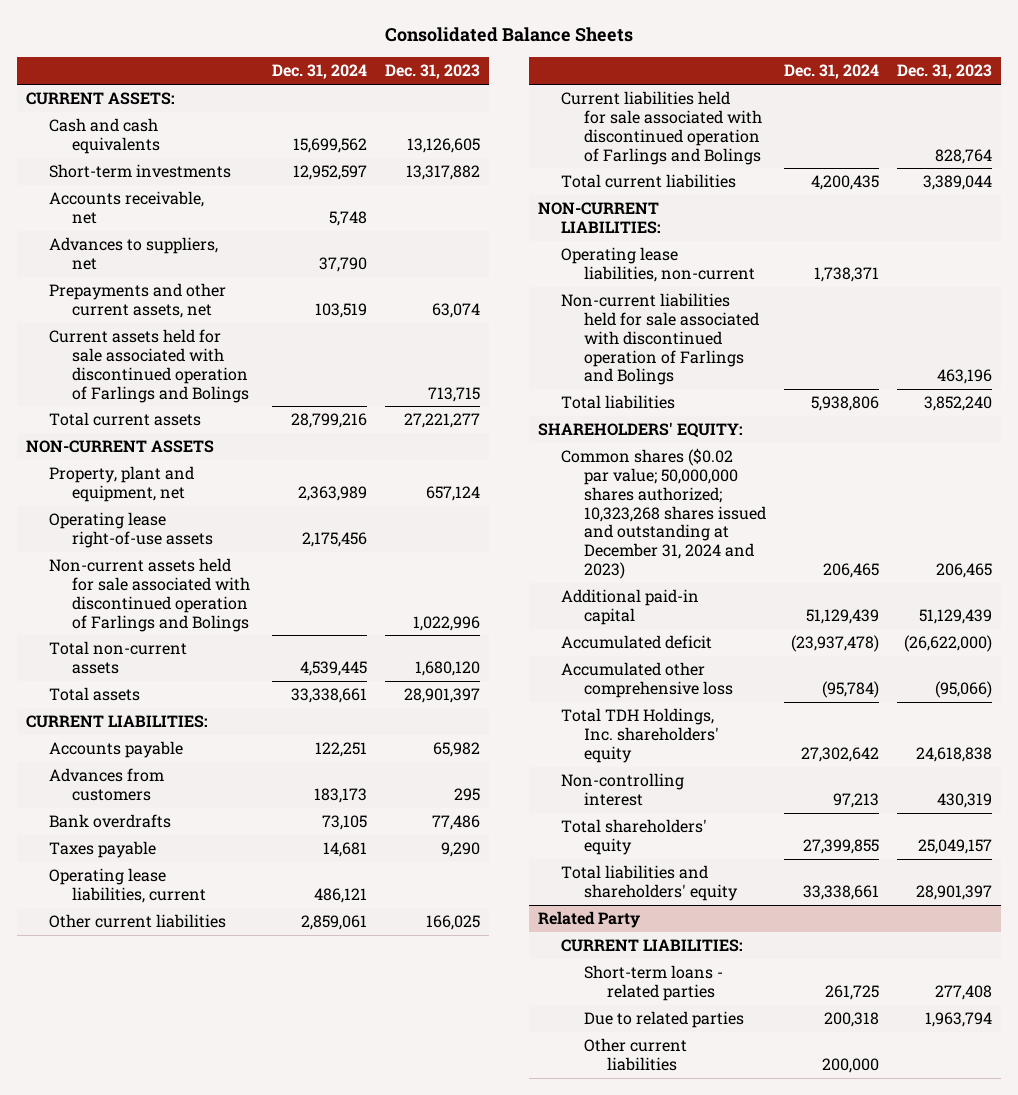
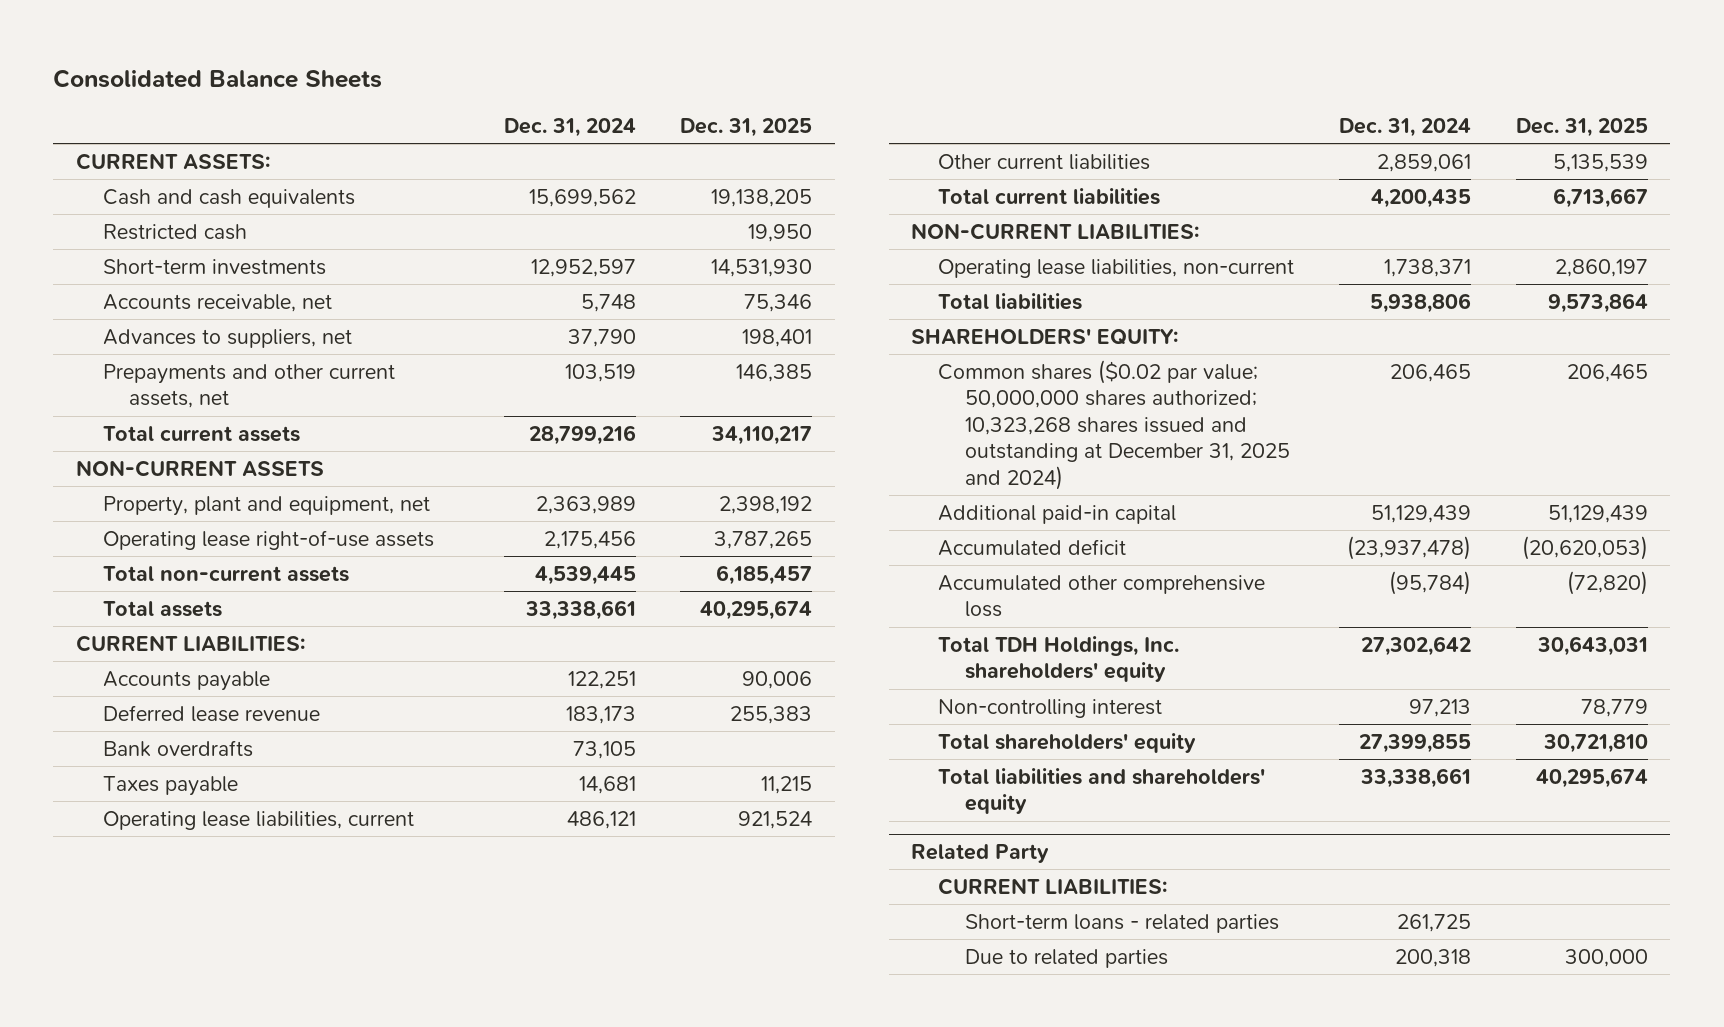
- | Dec. 31, 2024 | Dec. 31, 2023
+ | Dec. 31, 2024 | Dec. 31, 2025
+ Restricted cash | | 19,950
- Current assets held for sale associated with discontinued operation of Farlings and Bolings | | 713,715
- Non-current assets held for sale associated with discontinued operation of Farlings and Bolings | | 1,022,996
- Advances from customers | 183,173 | 295
+ Deferred lease revenue | 183,173 | 255,383
- Current liabilities held for sale associated with discontinued operation of Farlings and Bolings | | 828,764
- Non-current liabilities held for sale associated with discontinued operation of Farlings and Bolings | | 463,196
- Common shares ($0.02 par value; 50,000,000 shares authorized; 10,323,268 shares issued and outstanding at December 31, 2024 and 2023) | 206,465 | 206,465
+ Common shares ($0.02 par value; 50,000,000 shares authorized; 10,323,268 shares issued and outstanding at December 31, 2025 and 2024) | 206,465 | 206,465
@ Related Party
- Other current liabilities | 200,000 |

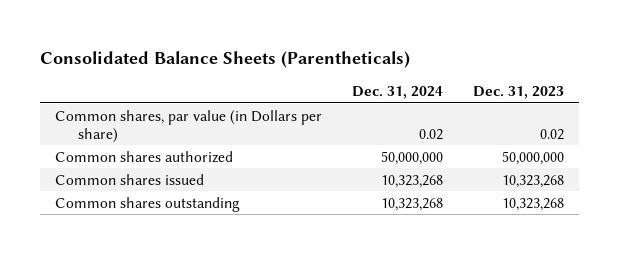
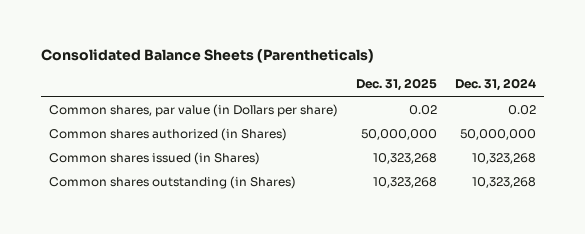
- | Dec. 31, 2024 | Dec. 31, 2023
+ | Dec. 31, 2025 | Dec. 31, 2024
- Common shares authorized | 50,000,000 | 50,000,000
- Common shares issued | 10,323,268 | 10,323,268
- Common shares outstanding | 10,323,268 | 10,323,268
+ Common shares authorized (in Shares) | 50,000,000 | 50,000,000
+ Common shares issued (in Shares) | 10,323,268 | 10,323,268
+ Common shares outstanding (in Shares) | 10,323,268 | 10,323,268

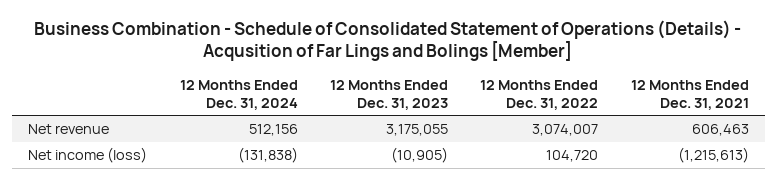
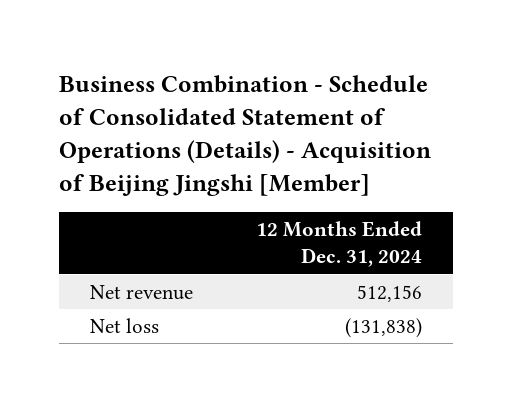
- Business Combination - Schedule of Consolidated Statement of Operations (Details) - Acqusition of Far Lings and Bolings [Member]
+ Business Combination - Schedule of Consolidated Statement of Operations (Details) - Acquisition of Beijing Jingshi [Member]
- | 12 Months Ended Dec. 31, 2024 | 12 Months Ended Dec. 31, 2023 | 12 Months Ended Dec. 31, 2022 | 12 Months Ended Dec. 31, 2021
+ | 12 Months Ended Dec. 31, 2024
- Net income (loss) | (131,838) | (10,905) | 104,720 | (1,215,613)
+ Net loss | (131,838)

